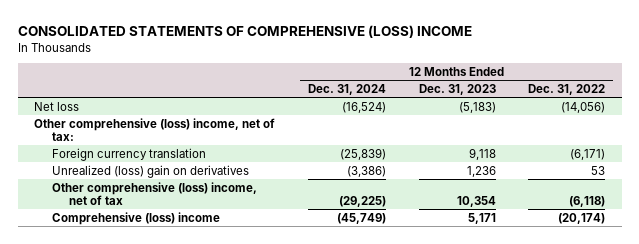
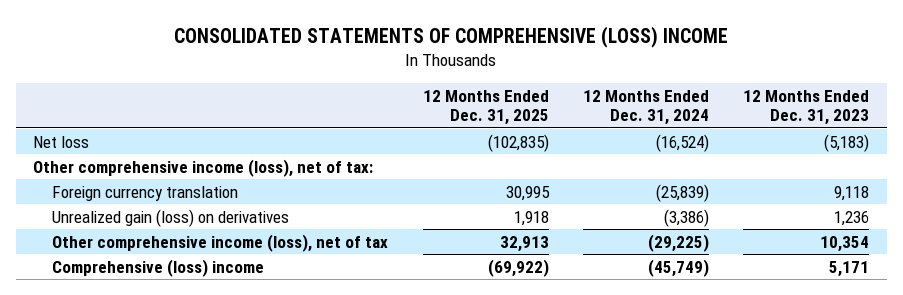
- | 12 Months Ended Dec. 31, 2024 | 12 Months Ended Dec. 31, 2023 | 12 Months Ended Dec. 31, 2022
+ | 12 Months Ended Dec. 31, 2025 | 12 Months Ended Dec. 31, 2024 | 12 Months Ended Dec. 31, 2023
- Other comprehensive (loss) income, net of tax:
+ Other comprehensive income (loss), net of tax:
- Unrealized (loss) gain on derivatives | (3,386) | 1,236 | 53
- Other comprehensive (loss) income, net of tax | (29,225) | 10,354 | (6,118)
+ Unrealized gain (loss) on derivatives | 1,918 | (3,386) | 1,236
+ Other comprehensive income (loss), net of tax | 32,913 | (29,225) | 10,354

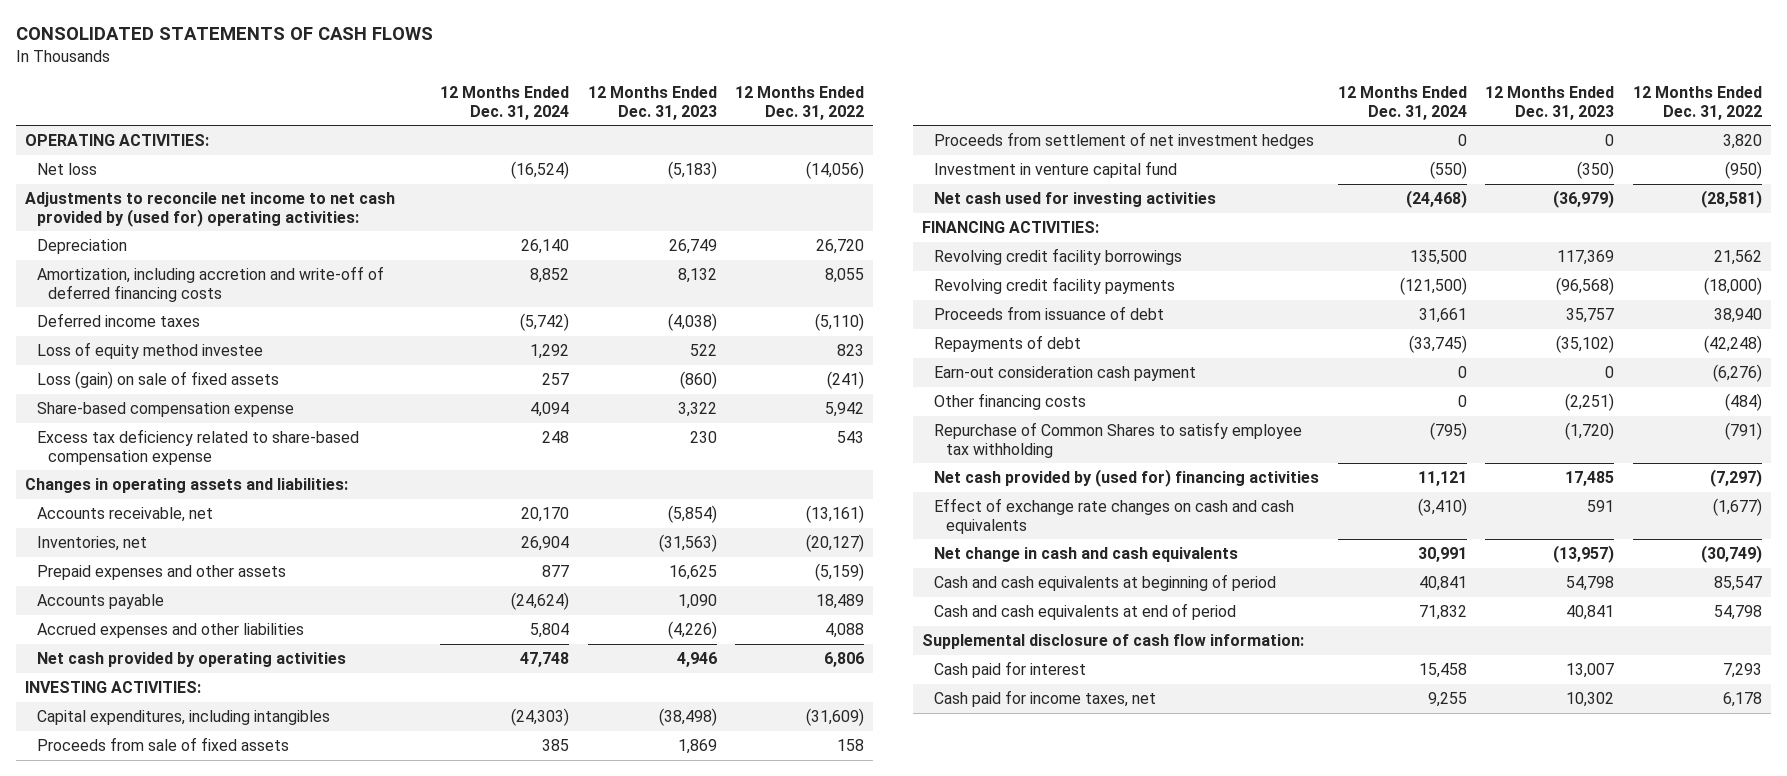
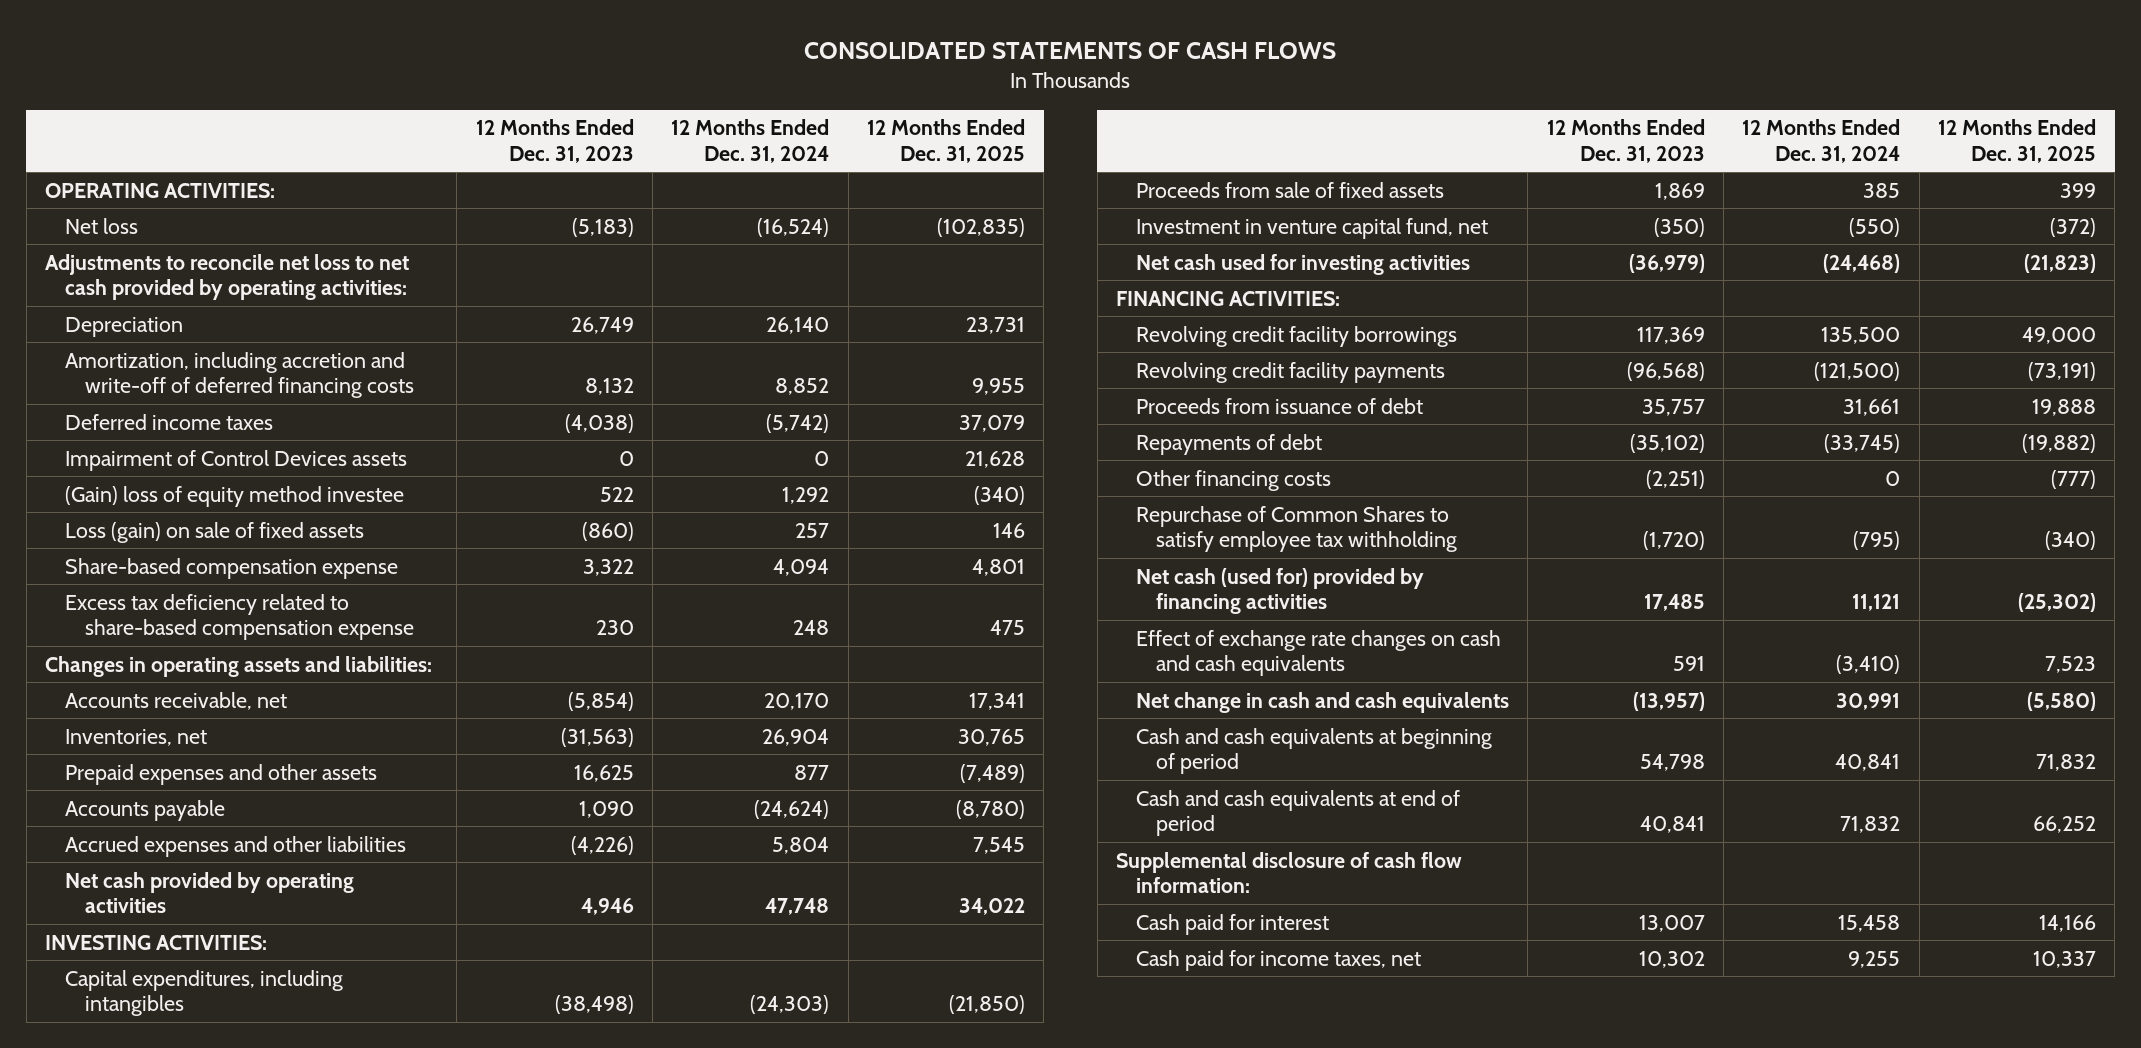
- | 12 Months Ended Dec. 31, 2024 | 12 Months Ended Dec. 31, 2023 | 12 Months Ended Dec. 31, 2022
+ | 12 Months Ended Dec. 31, 2023 | 12 Months Ended Dec. 31, 2024 | 12 Months Ended Dec. 31, 2025
- Adjustments to reconcile net income to net cash provided by (used for) operating activities:
+ Adjustments to reconcile net loss to net cash provided by operating activities:
- Loss of equity method investee | 1,292 | 522 | 823
+ Impairment of Control Devices assets | 0 | 0 | 21,628
+ (Gain) loss of equity method investee | 522 | 1,292 | (340)
- Proceeds from settlement of net investment hedges | 0 | 0 | 3,820
- Investment in venture capital fund | (550) | (350) | (950)
+ Investment in venture capital fund, net | (350) | (550) | (372)
- Earn-out consideration cash payment | 0 | 0 | (6,276)
- Net cash provided by (used for) financing activities | 11,121 | 17,485 | (7,297)
+ Net cash (used for) provided by financing activities | 17,485 | 11,121 | (25,302)

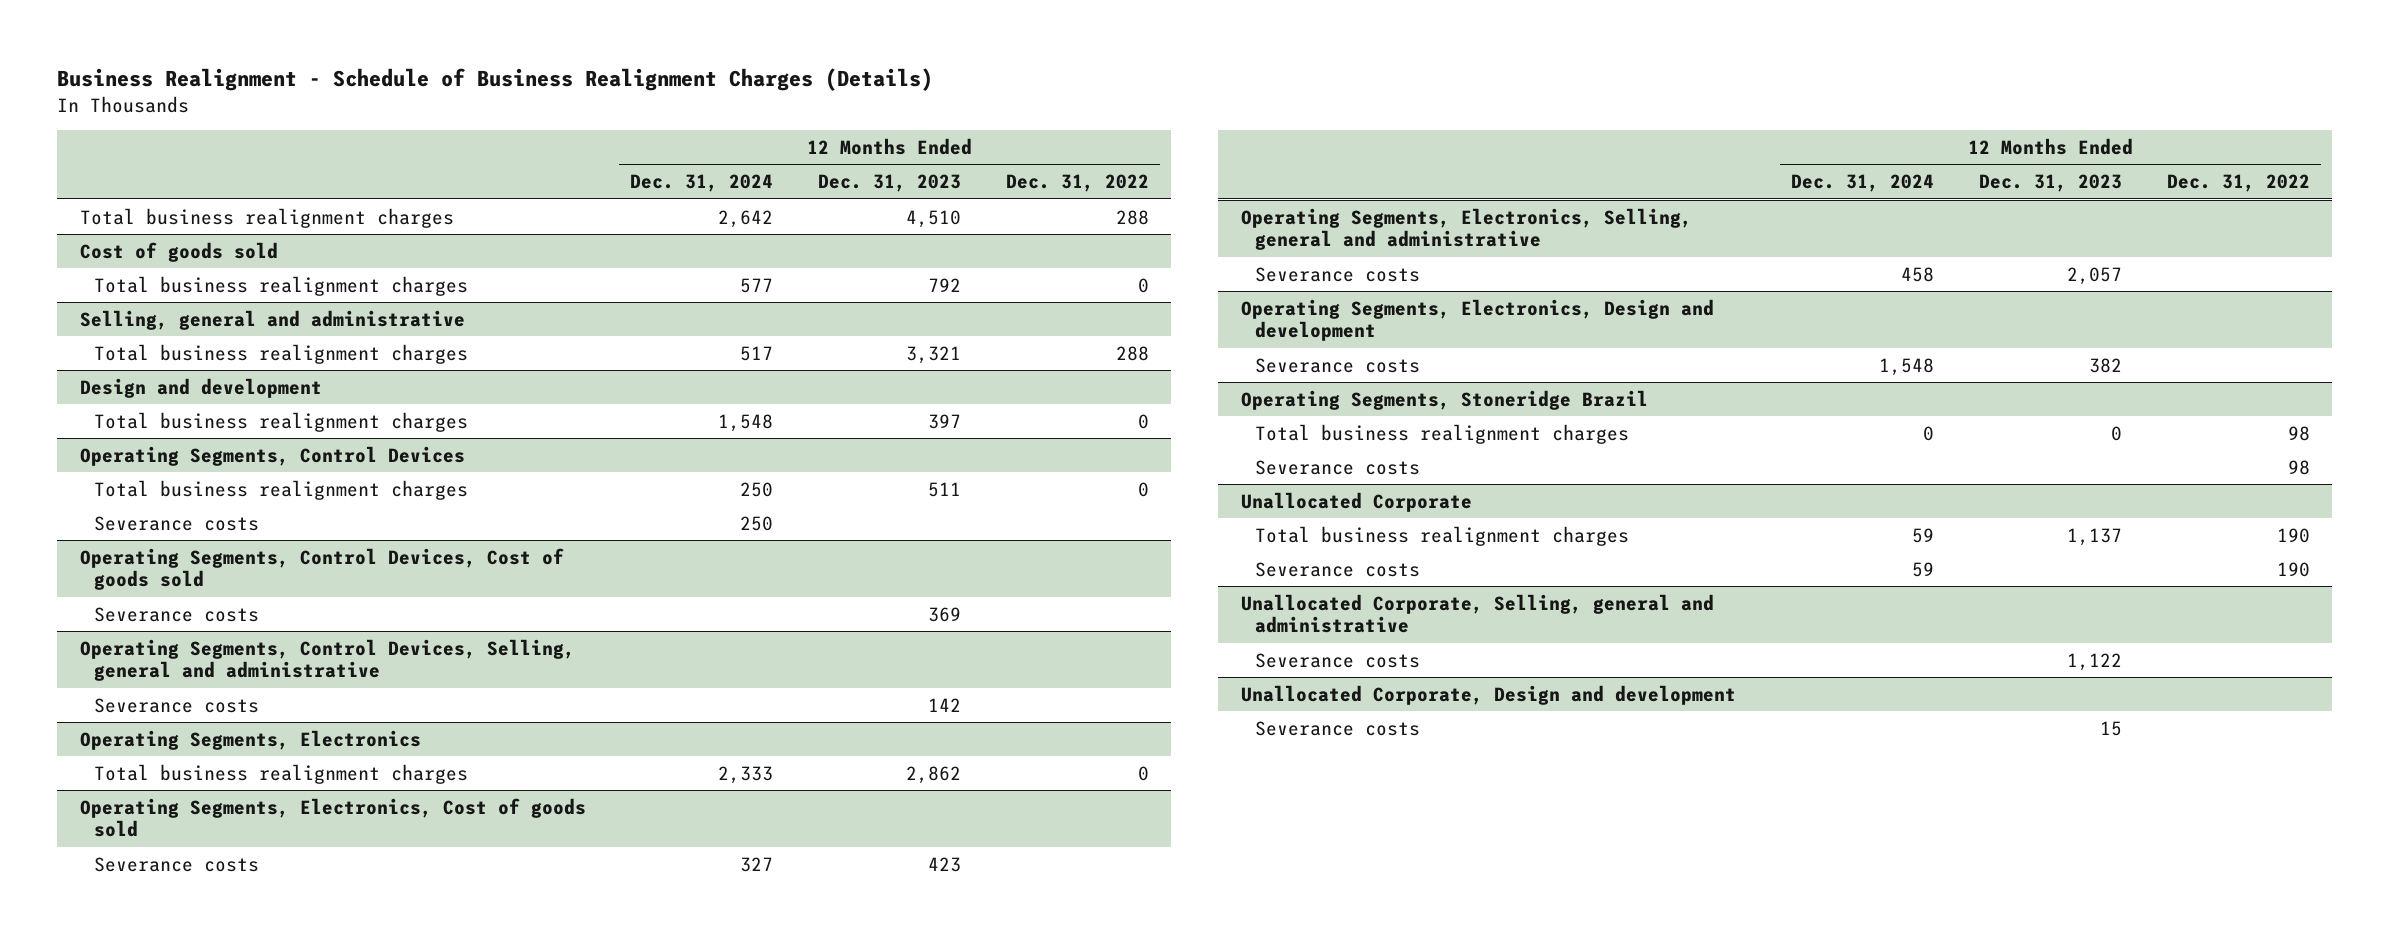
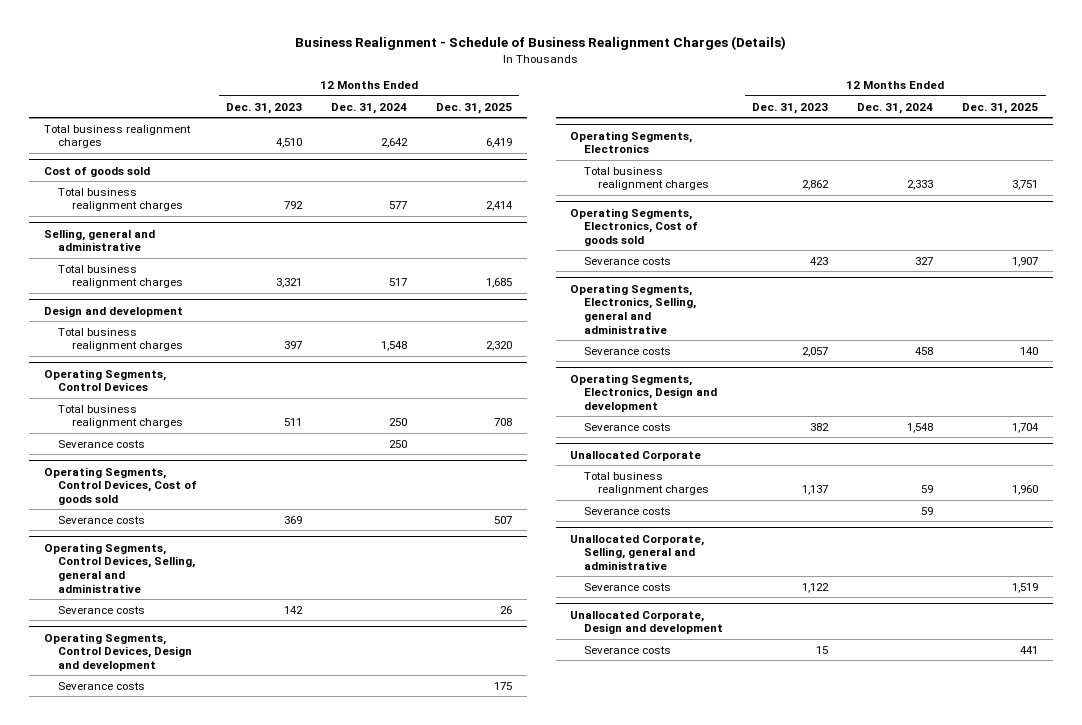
- | 12 Months Ended Dec. 31, 2024 | 12 Months Ended Dec. 31, 2023 | 12 Months Ended Dec. 31, 2022
+ | 12 Months Ended Dec. 31, 2023 | 12 Months Ended Dec. 31, 2024 | 12 Months Ended Dec. 31, 2025
+ Operating Segments, Control Devices, Design and development
+ Severance costs | | | 175
- Operating Segments, Stoneridge Brazil
- Total business realignment charges | 0 | 0 | 98
- Severance costs | | | 98

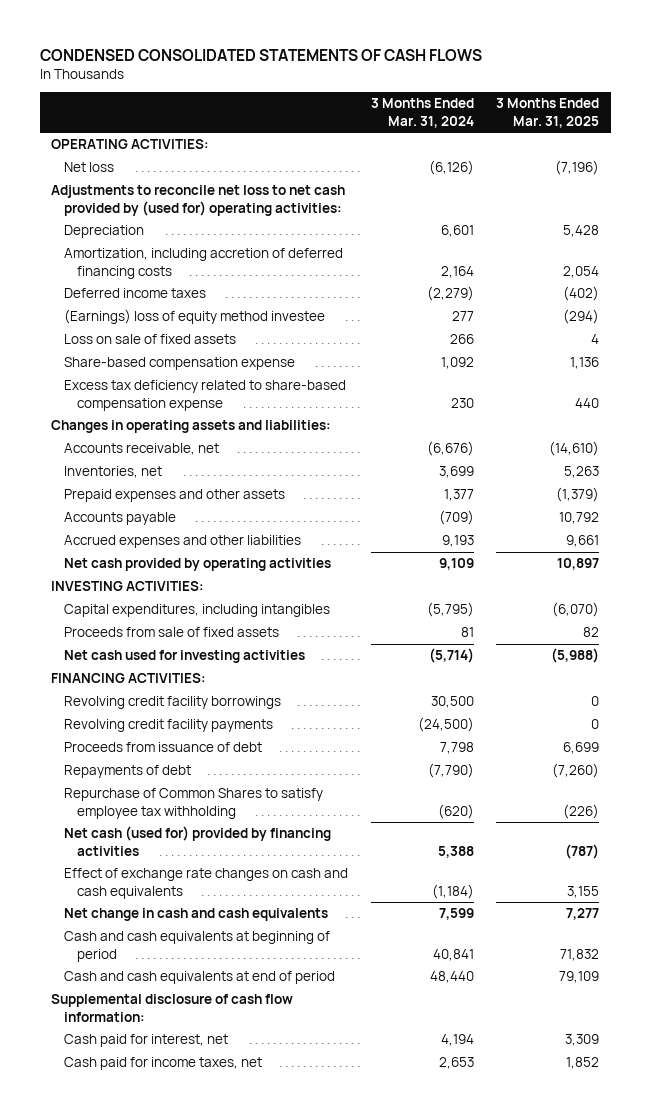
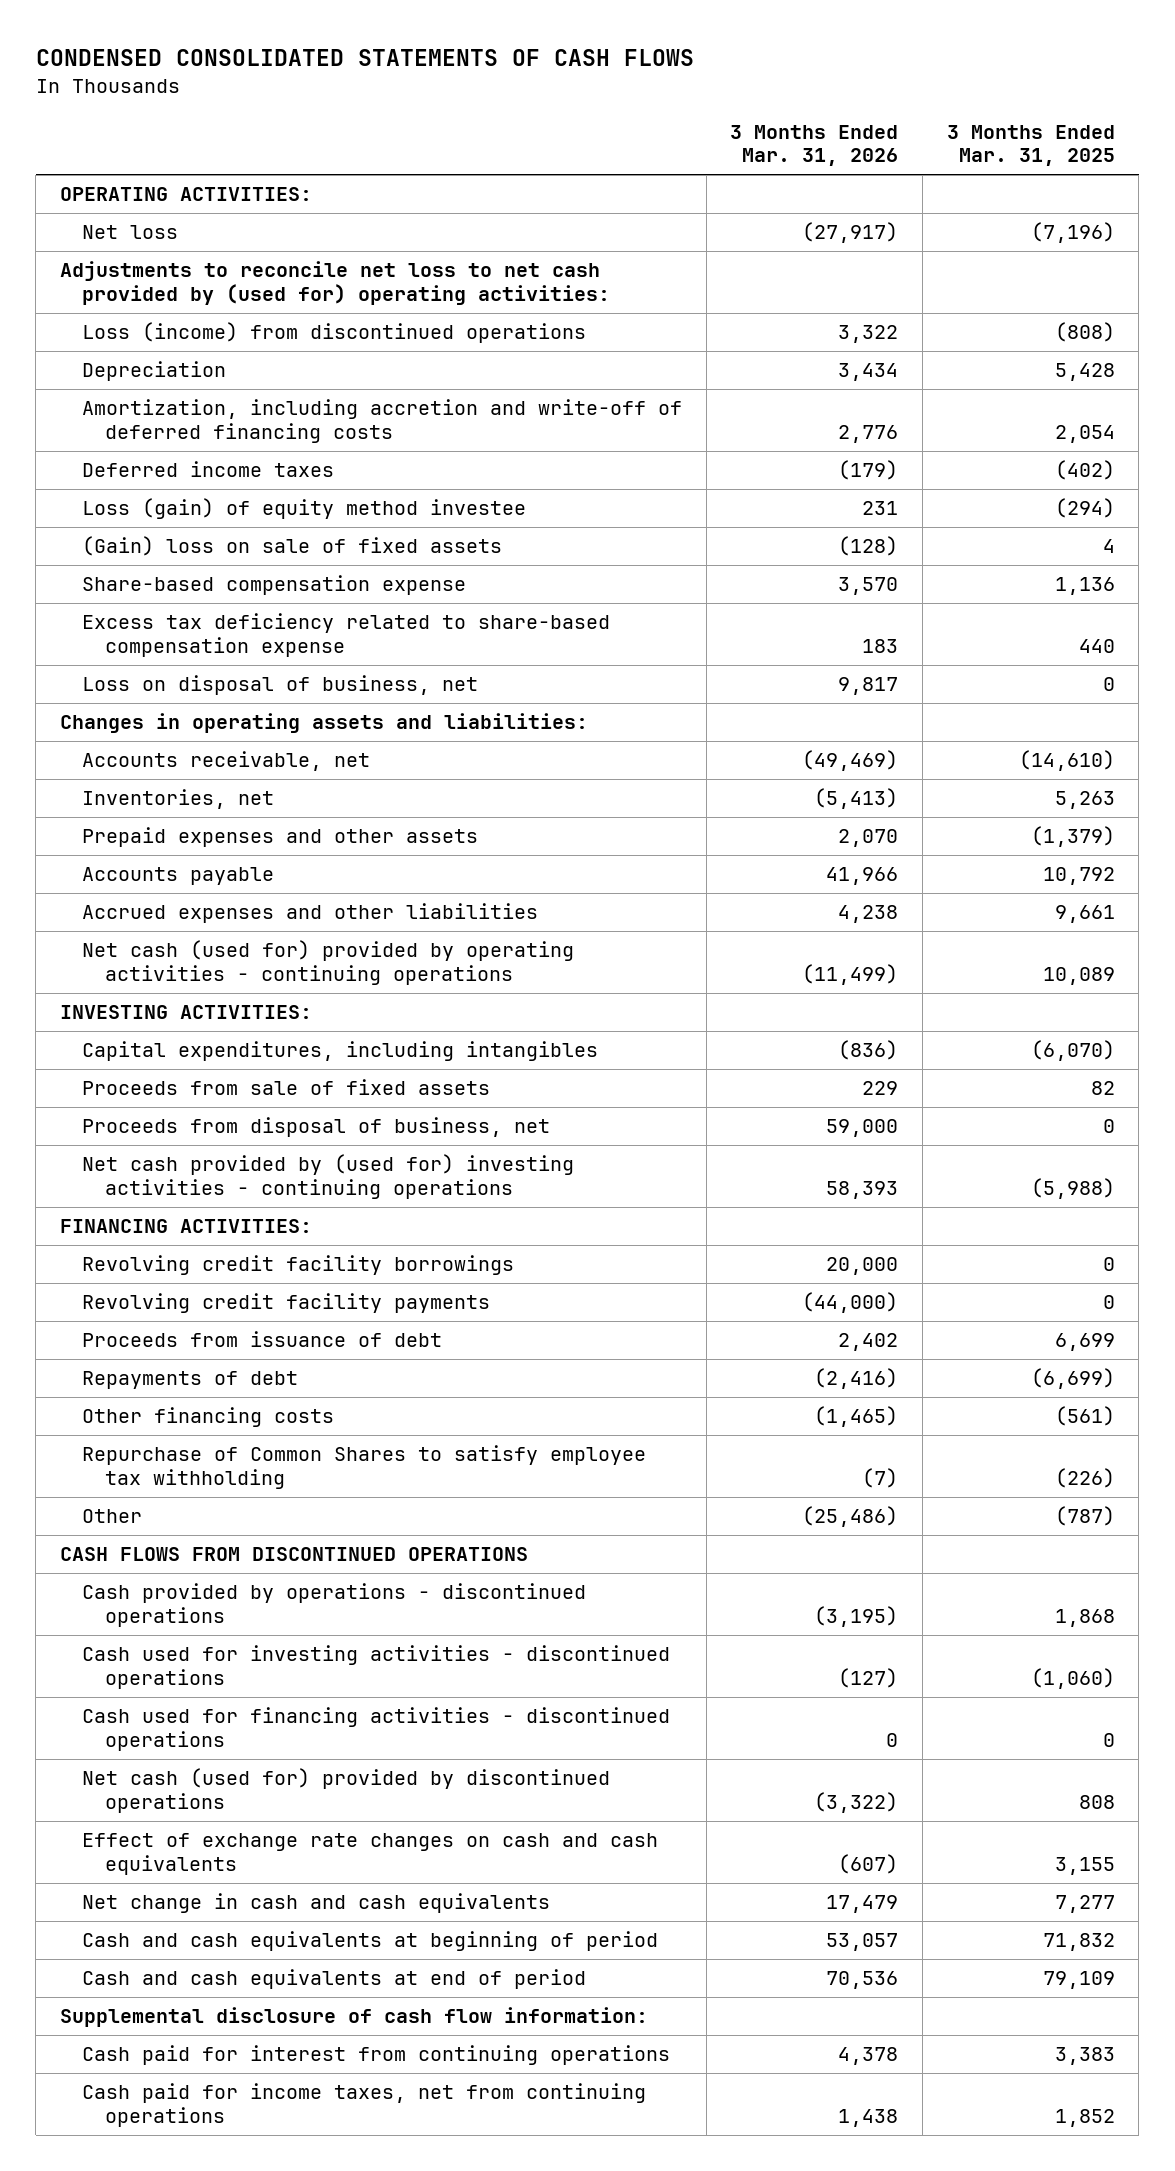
- | 3 Months Ended Mar. 31, 2024 | 3 Months Ended Mar. 31, 2025
+ | 3 Months Ended Mar. 31, 2026 | 3 Months Ended Mar. 31, 2025
+ Loss (income) from discontinued operations | 3,322 | (808)
- Amortization, including accretion of deferred financing costs | 2,164 | 2,054
+ Amortization, including accretion and write-off of deferred financing costs | 2,776 | 2,054
- (Earnings) loss of equity method investee | 277 | (294)
- Loss on sale of fixed assets | 266 | 4
+ Loss (gain) of equity method investee | 231 | (294)
+ (Gain) loss on sale of fixed assets | (128) | 4
+ Loss on disposal of business, net | 9,817 | 0
- Net cash provided by operating activities | 9,109 | 10,897
+ Net cash (used for) provided by operating activities - continuing operations | (11,499) | 10,089
- Net cash used for investing activities | (5,714) | (5,988)
+ Proceeds from disposal of business, net | 59,000 | 0
+ Net cash provided by (used for) investing activities - continuing operations | 58,393 | (5,988)
- Repayments of debt | (7,790) | (7,260)
+ Repayments of debt | (2,416) | (6,699)
+ Other financing costs | (1,465) | (561)
- Net cash (used for) provided by financing activities | 5,388 | (787)
+ Other | (25,486) | (787)
+ CASH FLOWS FROM DISCONTINUED OPERATIONS
+ Cash provided by operations - discontinued operations | (3,195) | 1,868
+ Cash used for investing activities - discontinued operations | (127) | (1,060)
+ Cash used for financing activities - discontinued operations | 0 | 0
+ Net cash (used for) provided by discontinued operations | (3,322) | 808
- Cash paid for interest, net | 4,194 | 3,309
- Cash paid for income taxes, net | 2,653 | 1,852
+ Cash paid for interest from continuing operations | 4,378 | 3,383
+ Cash paid for income taxes, net from continuing operations | 1,438 | 1,852

